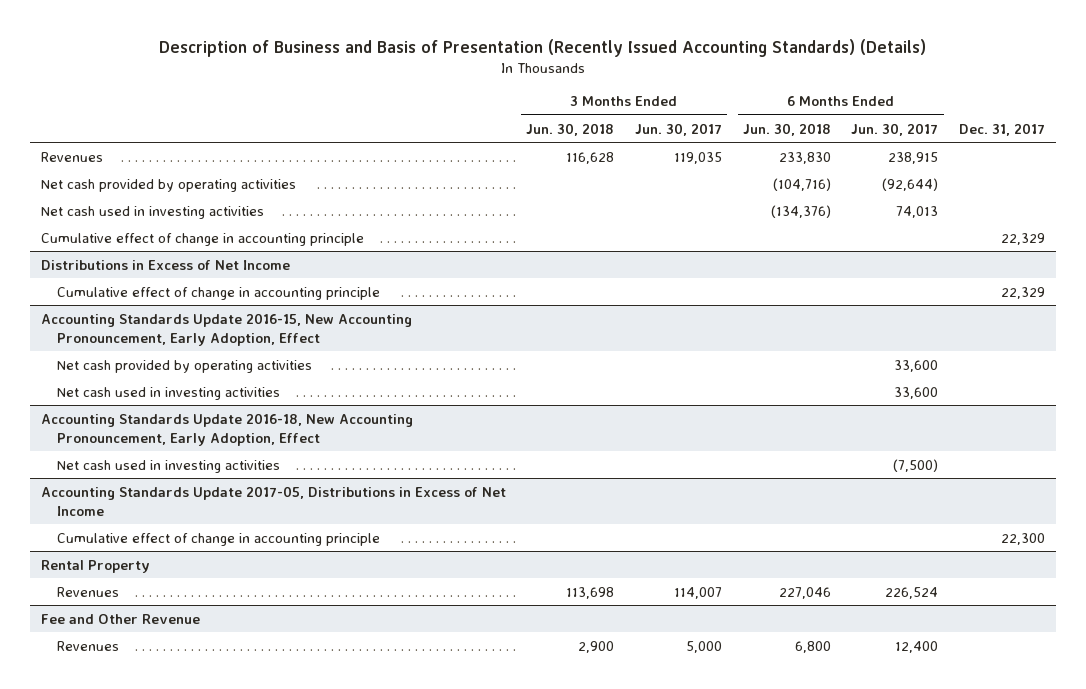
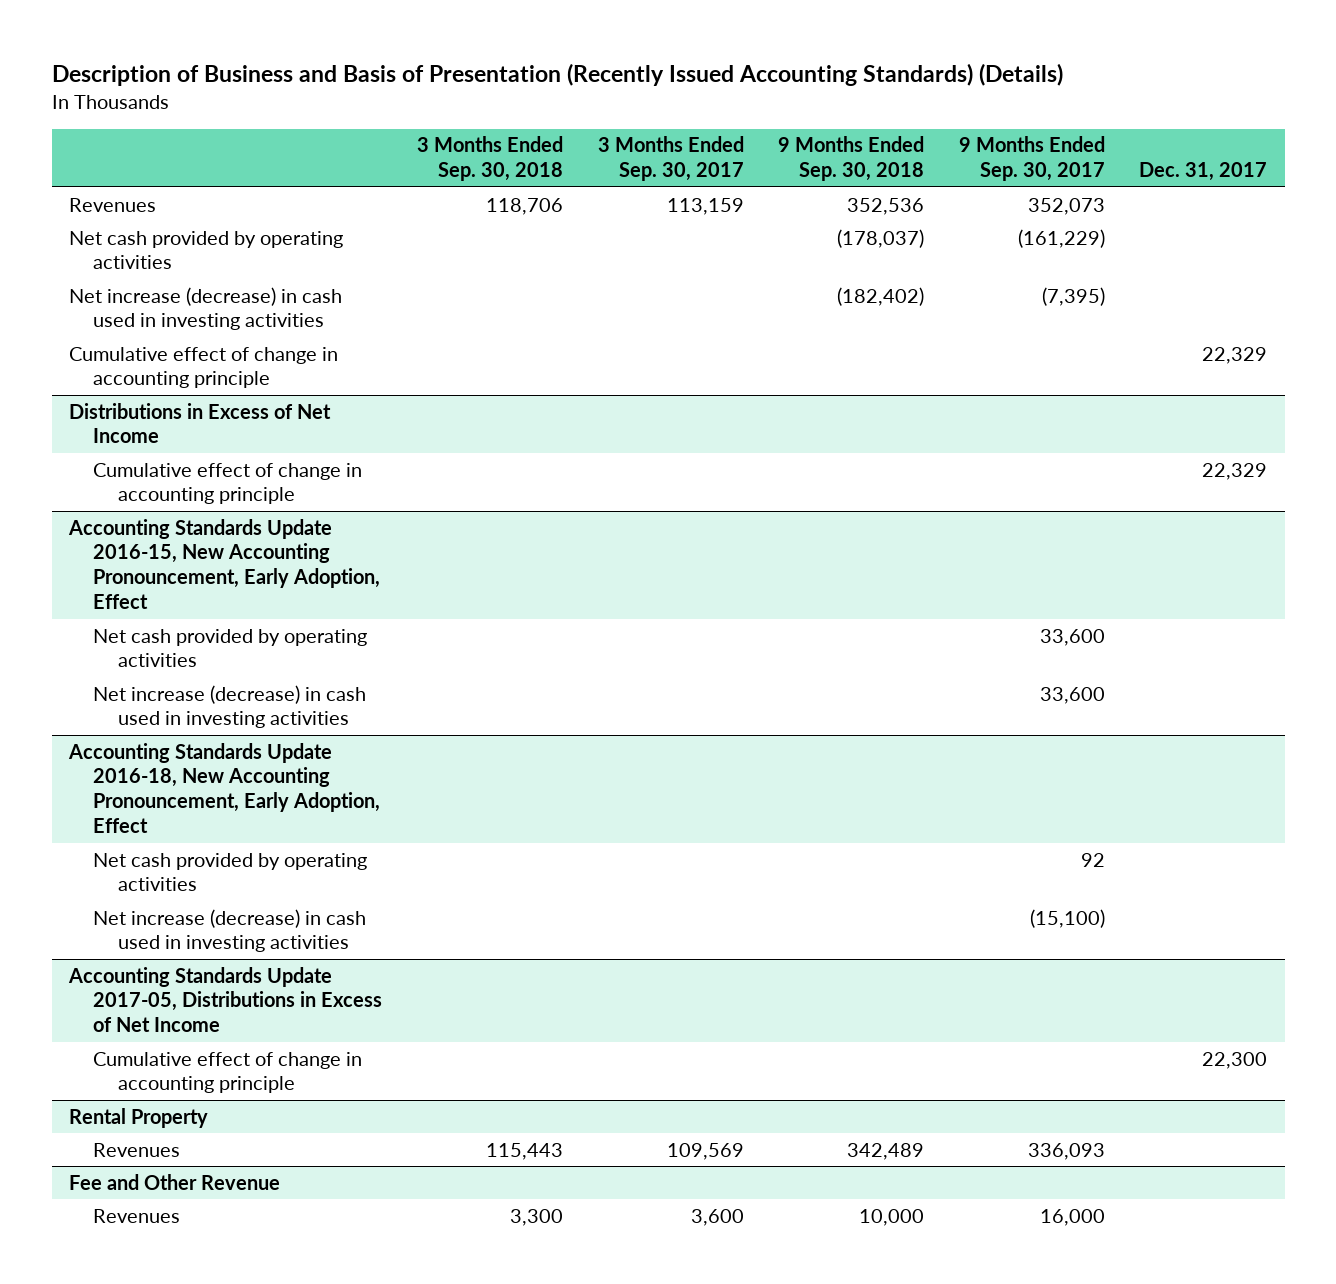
- | 3 Months Ended Jun. 30, 2018 | 3 Months Ended Jun. 30, 2017 | 6 Months Ended Jun. 30, 2018 | 6 Months Ended Jun. 30, 2017 | Dec. 31, 2017
+ | 3 Months Ended Sep. 30, 2018 | 3 Months Ended Sep. 30, 2017 | 9 Months Ended Sep. 30, 2018 | 9 Months Ended Sep. 30, 2017 | Dec. 31, 2017
- Net cash used in investing activities | | | (134,376) | 74,013 |
+ Net increase (decrease) in cash used in investing activities | | | (182,402) | (7,395) |
@ Accounting Standards Update 2016-15, New Accounting Pronouncement, Early Adoption, Effect
- Net cash used in investing activities | | | | 33,600 |
+ Net increase (decrease) in cash used in investing activities | | | | 33,600 |
@ Accounting Standards Update 2016-18, New Accounting Pronouncement, Early Adoption, Effect
- Net cash used in investing activities | | | | (7,500) |
+ Net cash provided by operating activities | | | | 92 |
+ Net increase (decrease) in cash used in investing activities | | | | (15,100) |

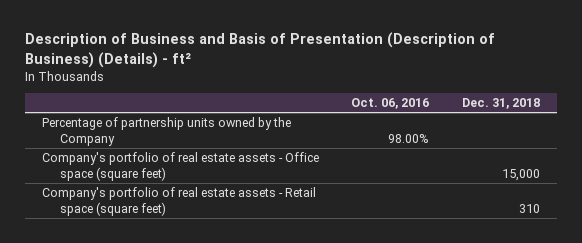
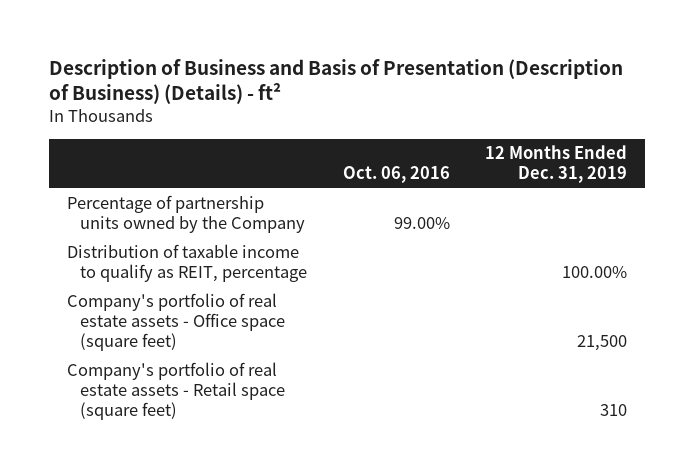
- | Oct. 06, 2016 | Dec. 31, 2018
+ | Oct. 06, 2016 | 12 Months Ended Dec. 31, 2019
- Percentage of partnership units owned by the Company | 98.00% |
+ Percentage of partnership units owned by the Company | 99.00% |
+ Distribution of taxable income to qualify as REIT, percentage | | 100.00%

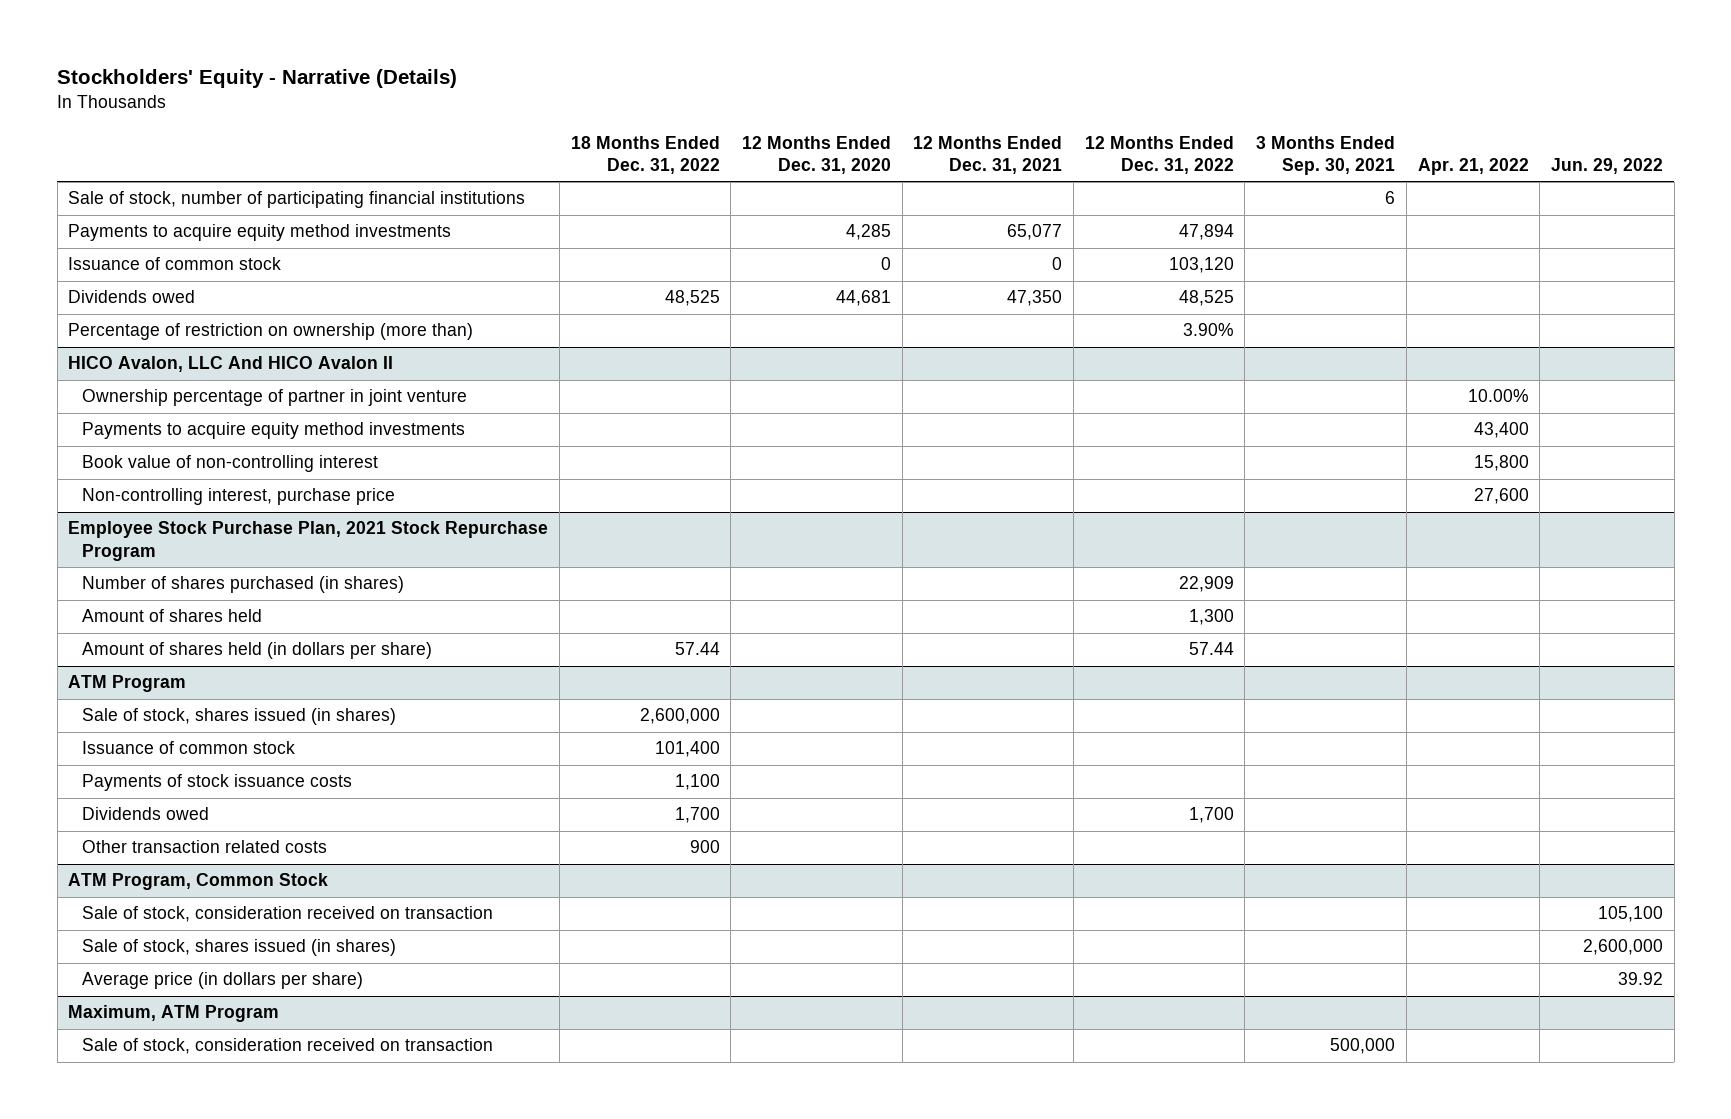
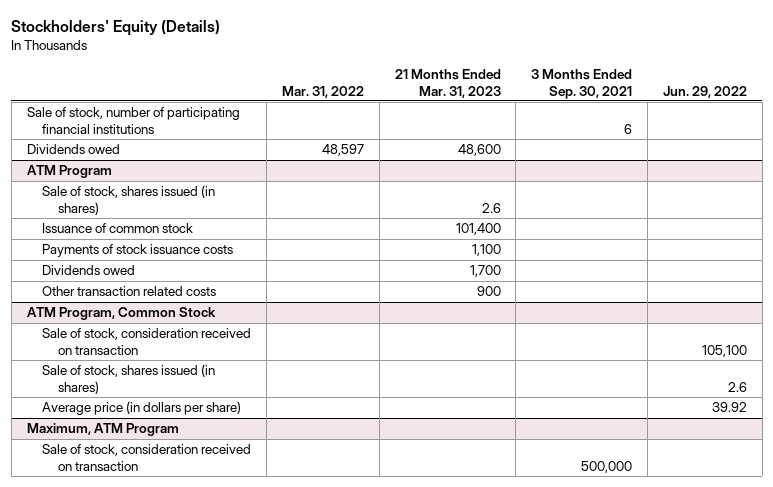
- Stockholders' Equity - Narrative (Details)
+ Stockholders' Equity (Details)
- | 18 Months Ended Dec. 31, 2022 | 12 Months Ended Dec. 31, 2020 | 12 Months Ended Dec. 31, 2021 | 12 Months Ended Dec. 31, 2022 | 3 Months Ended Sep. 30, 2021 | Apr. 21, 2022 | Jun. 29, 2022
+ | Mar. 31, 2022 | 21 Months Ended Mar. 31, 2023 | 3 Months Ended Sep. 30, 2021 | Jun. 29, 2022
- Payments to acquire equity method investments | | 4,285 | 65,077 | 47,894 | | |
- Issuance of common stock | | 0 | 0 | 103,120 | | |
- Percentage of restriction on ownership (more than) | | | | 3.90% | | |
- HICO Avalon, LLC And HICO Avalon II
- Ownership percentage of partner in joint venture | | | | | | 10.00% |
- Payments to acquire equity method investments | | | | | | 43,400 |
- Book value of non-controlling interest | | | | | | 15,800 |
- Non-controlling interest, purchase price | | | | | | 27,600 |
- Employee Stock Purchase Plan, 2021 Stock Repurchase Program
- Number of shares purchased (in shares) | | | | 22,909 | | |
- Amount of shares held | | | | 1,300 | | |
- Amount of shares held (in dollars per share) | 57.44 | | | 57.44 | | |
@ ATM Program, Common Stock
- Sale of stock, shares issued (in shares) | | | | | | | 2,600,000
+ Sale of stock, shares issued (in shares) | | | | 2.6

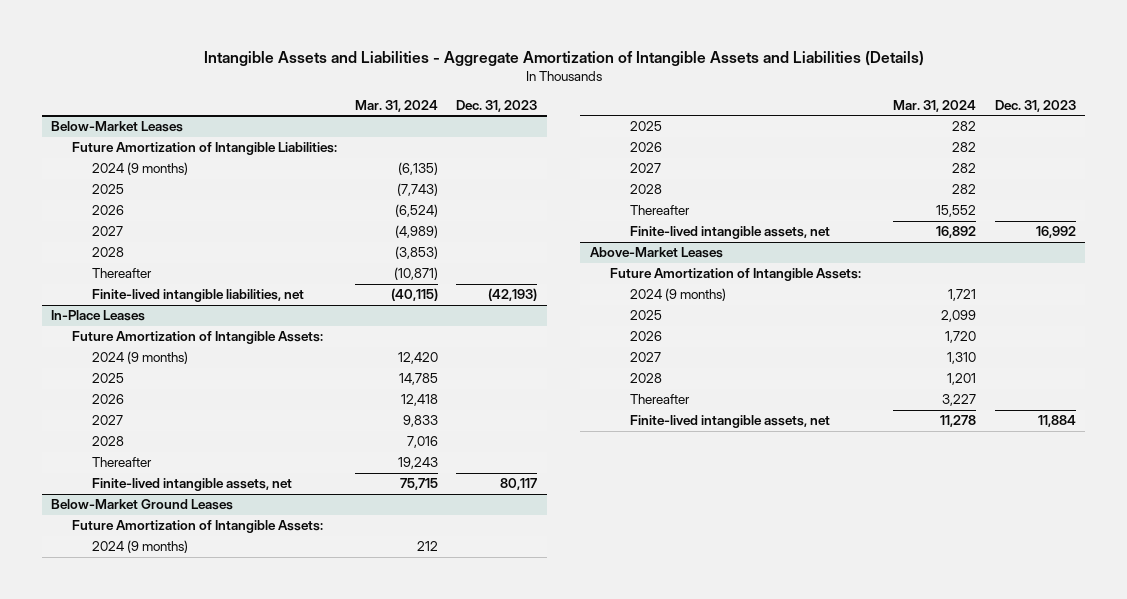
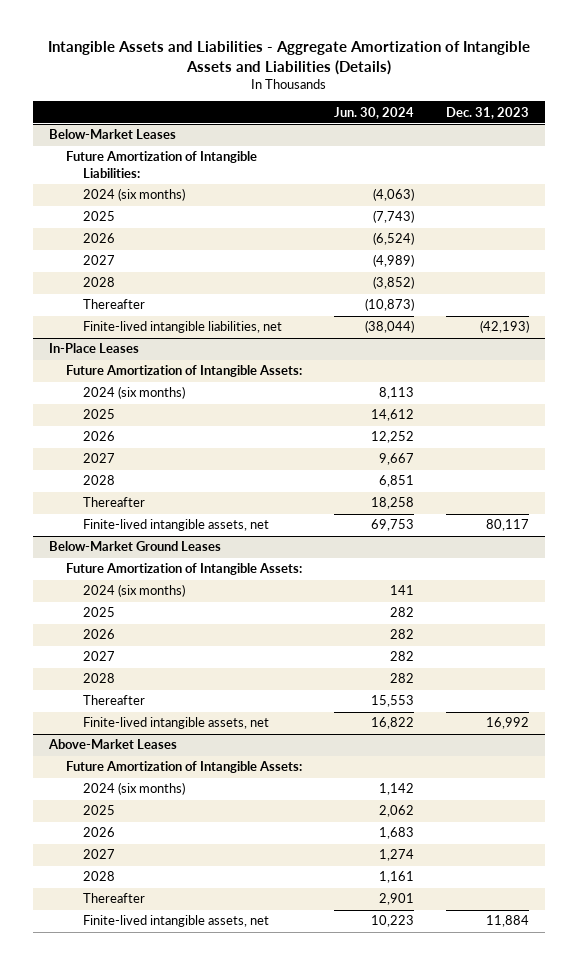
- | Mar. 31, 2024 | Dec. 31, 2023
+ | Jun. 30, 2024 | Dec. 31, 2023
@ Below-Market Leases
- 2024 (9 months) | (6,135) |
+ 2024 (six months) | (4,063) |
@ In-Place Leases
- 2024 (9 months) | 12,420 |
+ 2024 (six months) | 8,113 |
@ Below-Market Ground Leases
- 2024 (9 months) | 212 |
+ 2024 (six months) | 141 |
@ Above-Market Leases
- 2024 (9 months) | 1,721 |
+ 2024 (six months) | 1,142 |

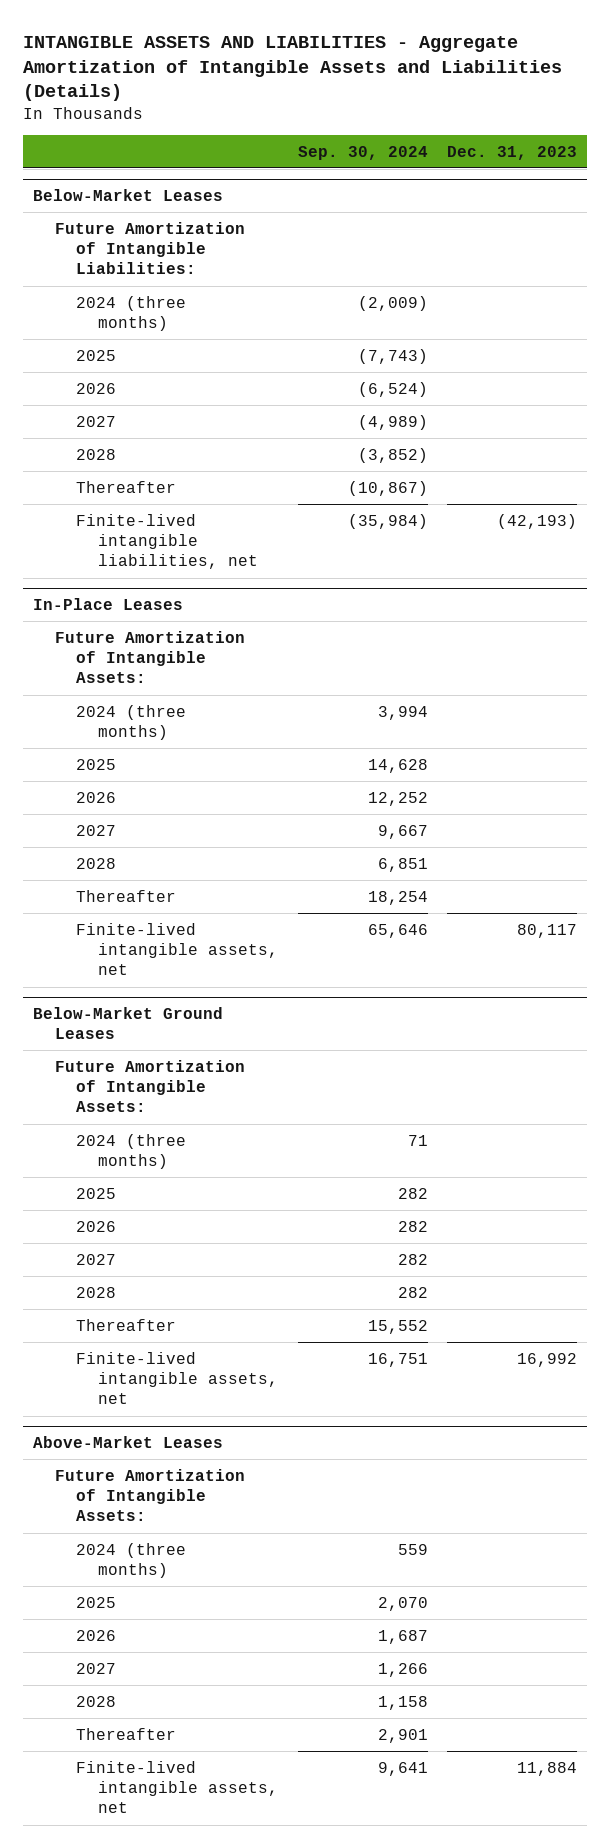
- Intangible Assets and Liabilities - Aggregate Amortization of Intangible Assets and Liabilities (Details)
+ INTANGIBLE ASSETS AND LIABILITIES - Aggregate Amortization of Intangible Assets and Liabilities (Details)
- | Jun. 30, 2024 | Dec. 31, 2023
+ | Sep. 30, 2024 | Dec. 31, 2023
@ Below-Market Leases
- 2024 (six months) | (4,063) |
+ 2024 (three months) | (2,009) |
@ In-Place Leases
- 2024 (six months) | 8,113 |
+ 2024 (three months) | 3,994 |
@ Below-Market Ground Leases
- 2024 (six months) | 141 |
+ 2024 (three months) | 71 |
@ Above-Market Leases
- 2024 (six months) | 1,142 |
+ 2024 (three months) | 559 |

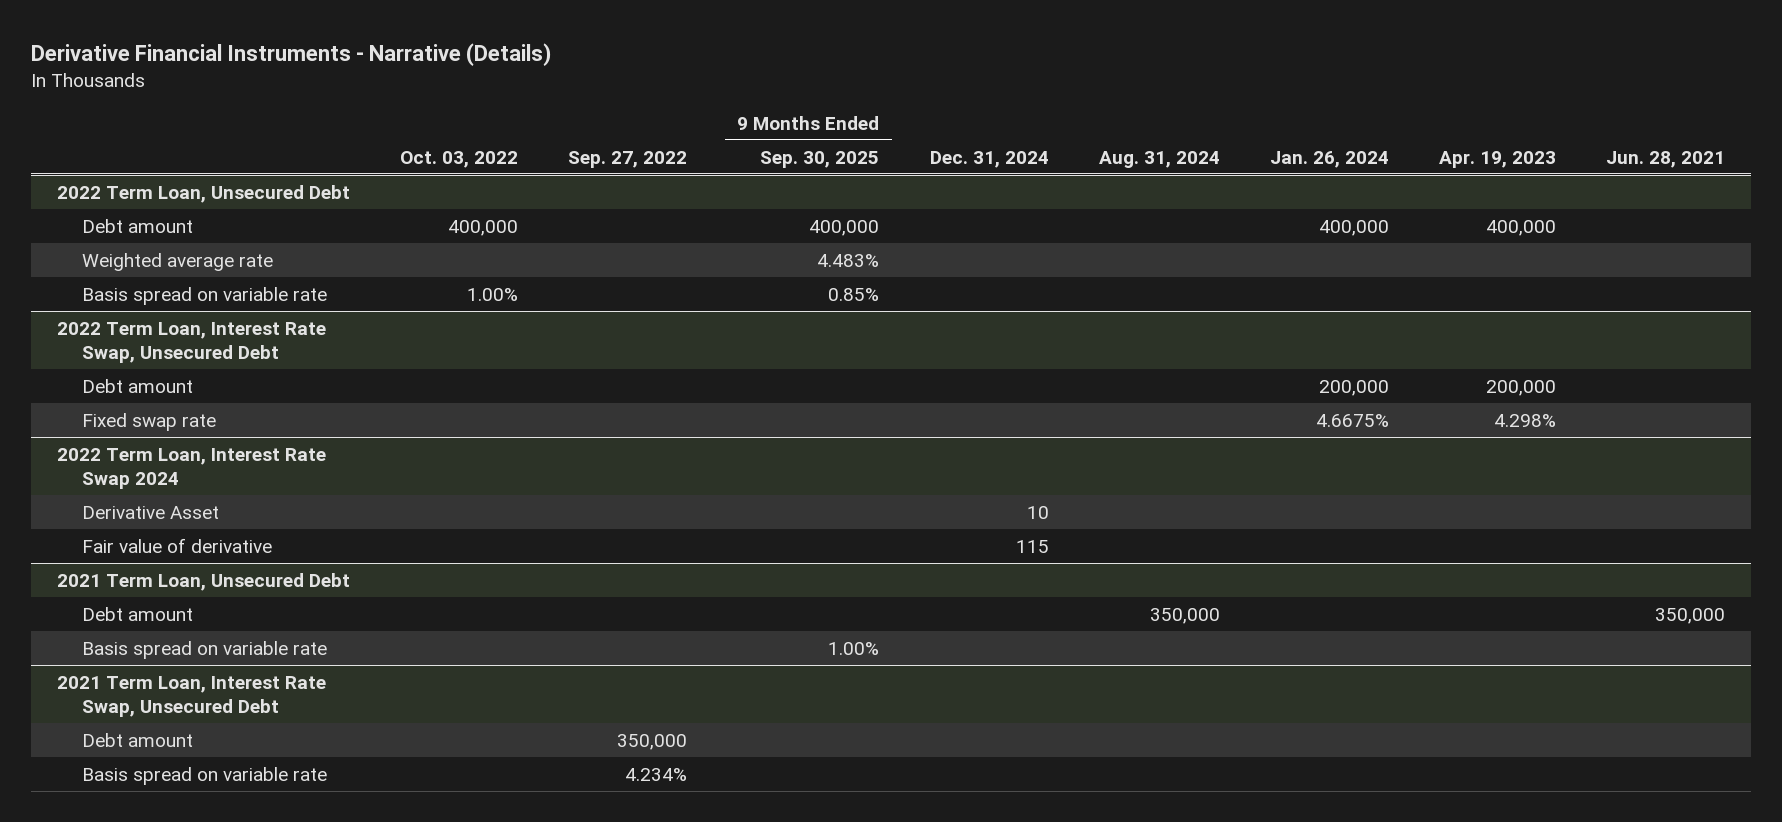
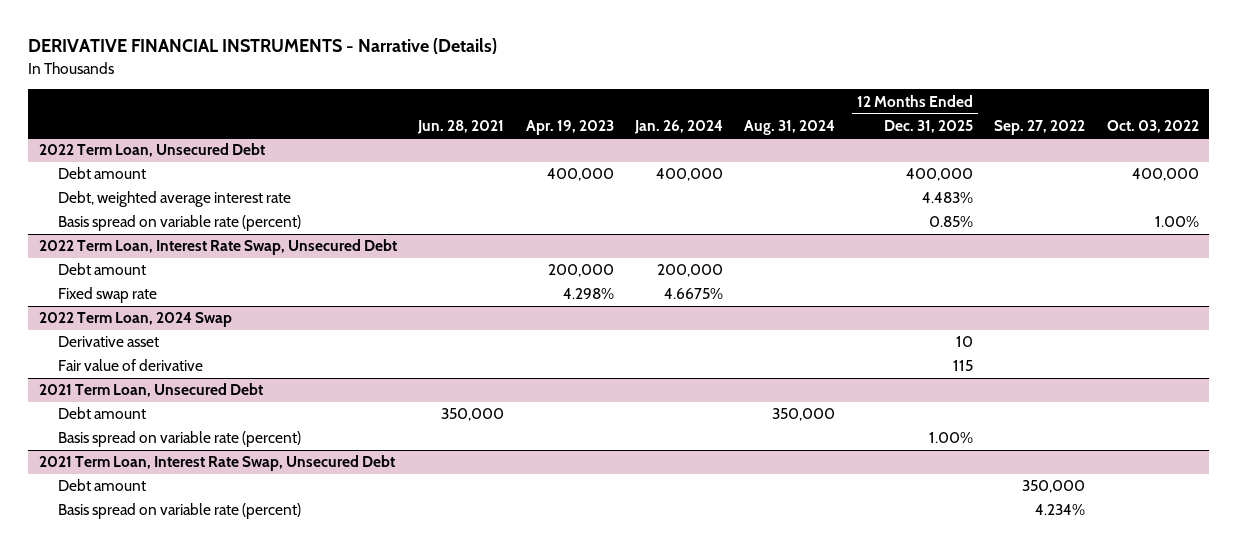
- Derivative Financial Instruments - Narrative (Details)
+ DERIVATIVE FINANCIAL INSTRUMENTS - Narrative (Details)
- | Oct. 03, 2022 | Sep. 27, 2022 | 9 Months Ended Sep. 30, 2025 | Dec. 31, 2024 | Aug. 31, 2024 | Jan. 26, 2024 | Apr. 19, 2023 | Jun. 28, 2021
+ | Jun. 28, 2021 | Apr. 19, 2023 | Jan. 26, 2024 | Aug. 31, 2024 | 12 Months Ended Dec. 31, 2025 | Sep. 27, 2022 | Oct. 03, 2022
@ 2022 Term Loan, Unsecured Debt
- Weighted average rate | | | 4.483% | | | | |
- Basis spread on variable rate | 1.00% | | 0.85% | | | | |
+ Debt, weighted average interest rate | | | | | 4.483% | |
+ Basis spread on variable rate (percent) | | | | | 0.85% | | 1.00%
- 2022 Term Loan, Interest Rate Swap 2024
- Derivative Asset | | | | 10 | | | |
+ 2022 Term Loan, 2024 Swap
+ Derivative asset | | | | | 10 | |
@ 2021 Term Loan, Unsecured Debt
- Basis spread on variable rate | | | 1.00% | | | | |
+ Basis spread on variable rate (percent) | | | | | 1.00% | |
@ 2021 Term Loan, Interest Rate Swap, Unsecured Debt
- Basis spread on variable rate | | 4.234% | | | | | |
+ Basis spread on variable rate (percent) | | | | | | 4.234% |

